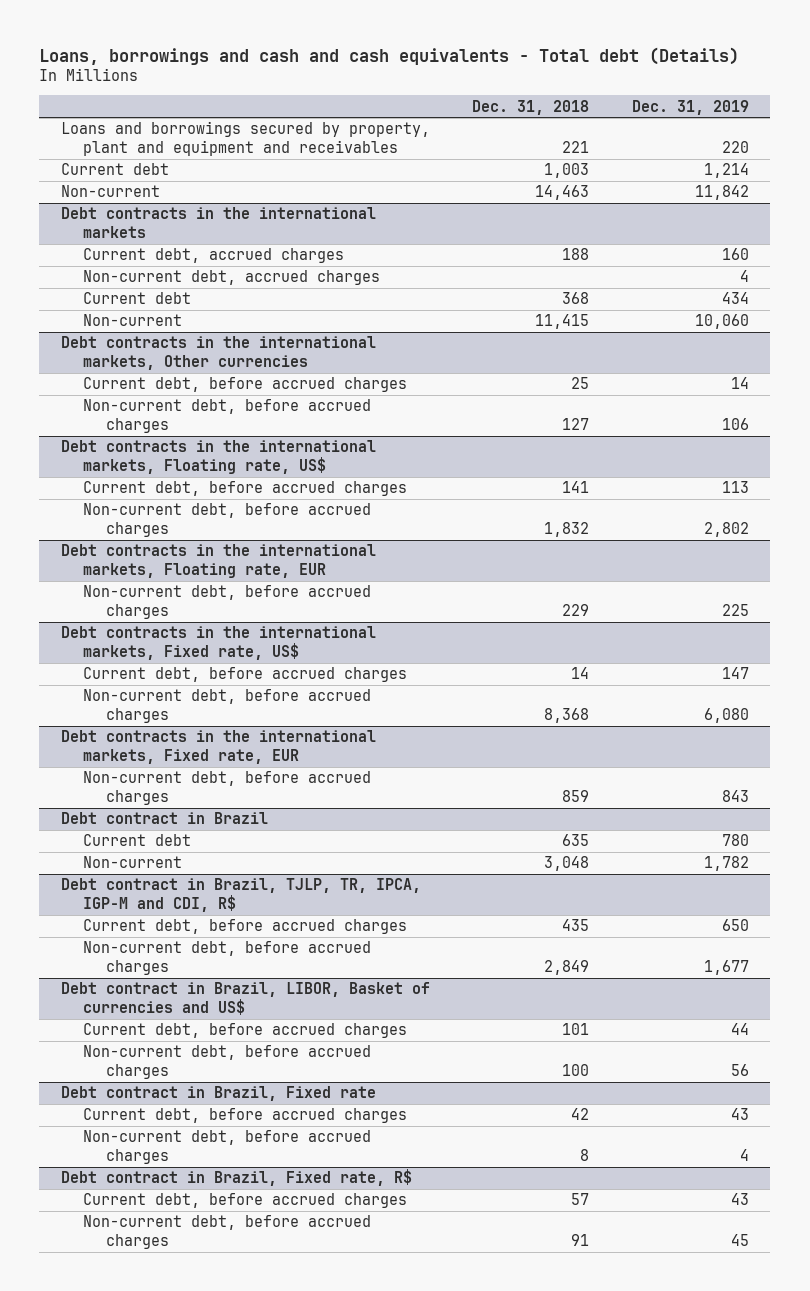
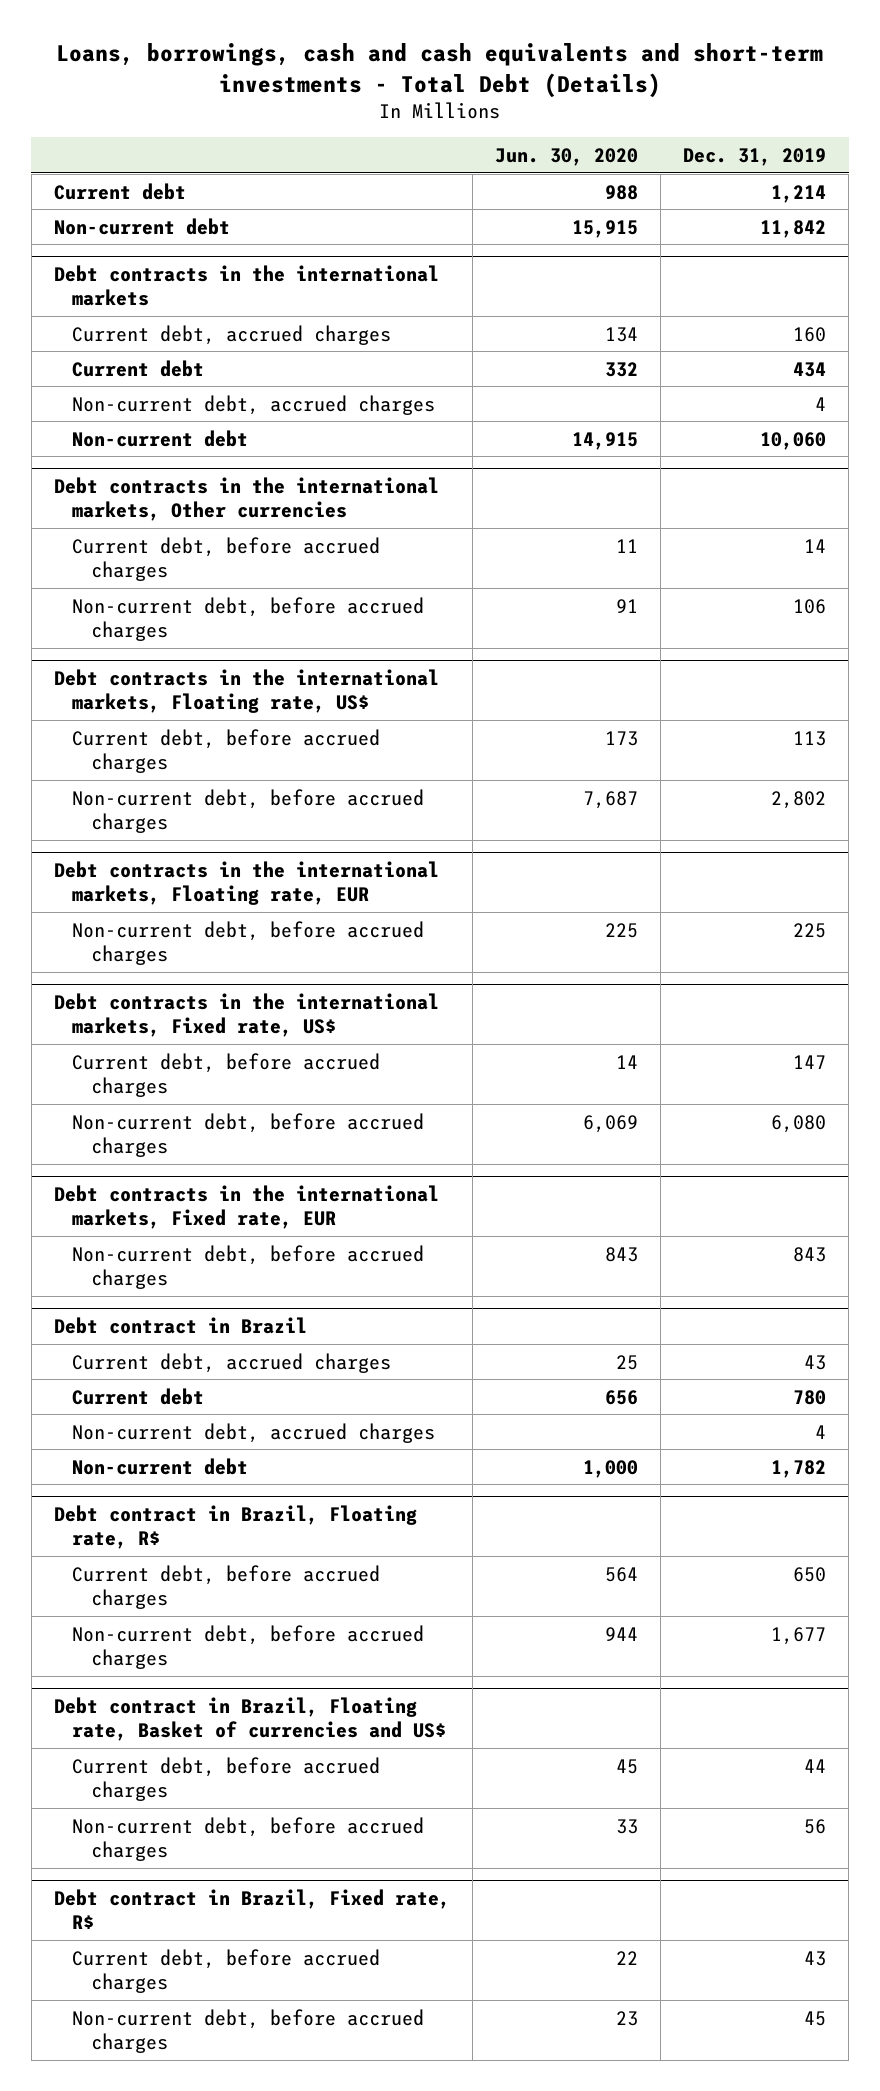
- Loans, borrowings and cash and cash equivalents - Total debt (Details)
+ Loans, borrowings, cash and cash equivalents and short-term investments - Total Debt (Details)
- | Dec. 31, 2018 | Dec. 31, 2019
+ | Jun. 30, 2020 | Dec. 31, 2019
- Loans and borrowings secured by property, plant and equipment and receivables | 221 | 220
- Non-current | 14,463 | 11,842
+ Non-current debt | 15,915 | 11,842
@ Debt contracts in the international markets
- Non-current | 11,415 | 10,060
moved down: Non-current debt, accrued charges | | 4
+ Non-current debt | 14,915 | 10,060
@ Debt contract in Brazil
+ Current debt, accrued charges | 25 | 43
- Non-current | 3,048 | 1,782
- Debt contract in Brazil, TJLP, TR, IPCA, IGP-M and CDI, R$
@ Debt contract in Brazil
+ Non-current debt, accrued charges | | 4
+ Non-current debt | 1,000 | 1,782
+ Debt contract in Brazil, Floating rate, R$
- Debt contract in Brazil, LIBOR, Basket of currencies and US$
+ Debt contract in Brazil, Floating rate, Basket of currencies and US$
- Debt contract in Brazil, Fixed rate
- Current debt, before accrued charges | 42 | 43
- Non-current debt, before accrued charges | 8 | 4

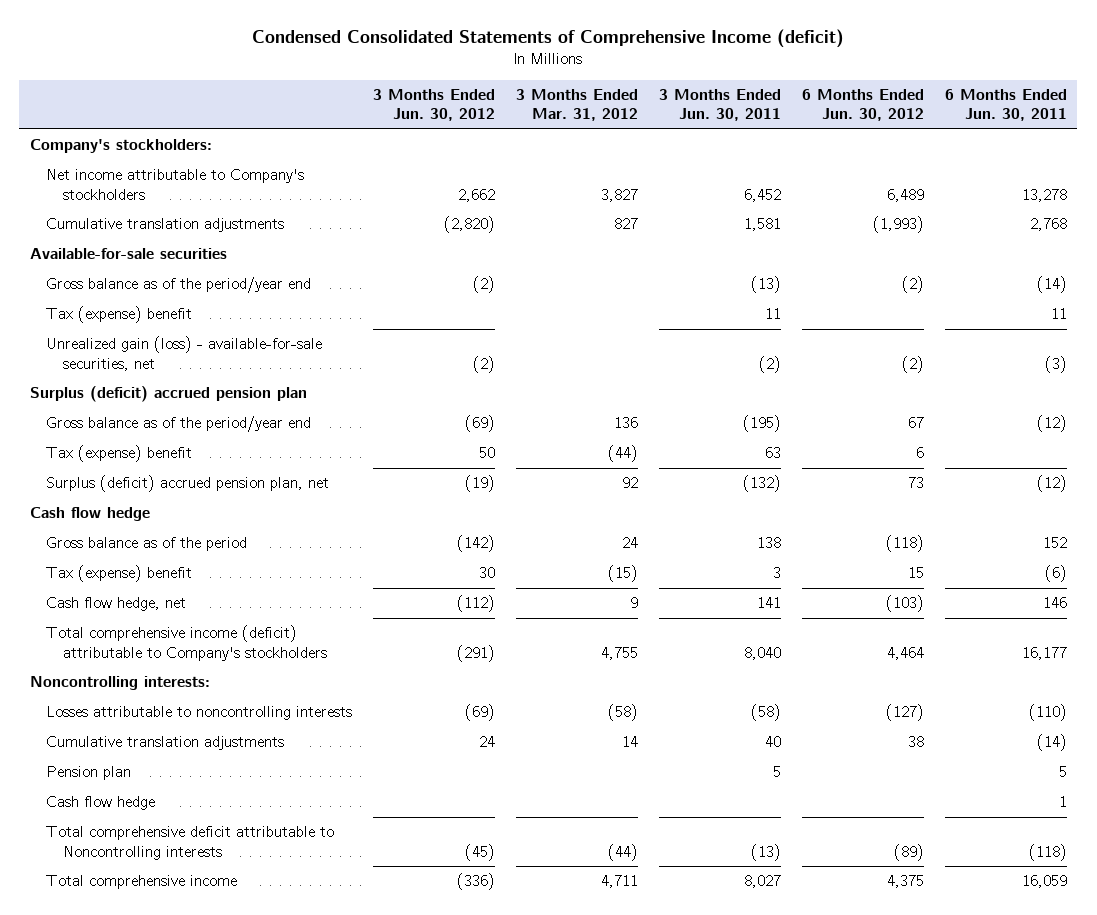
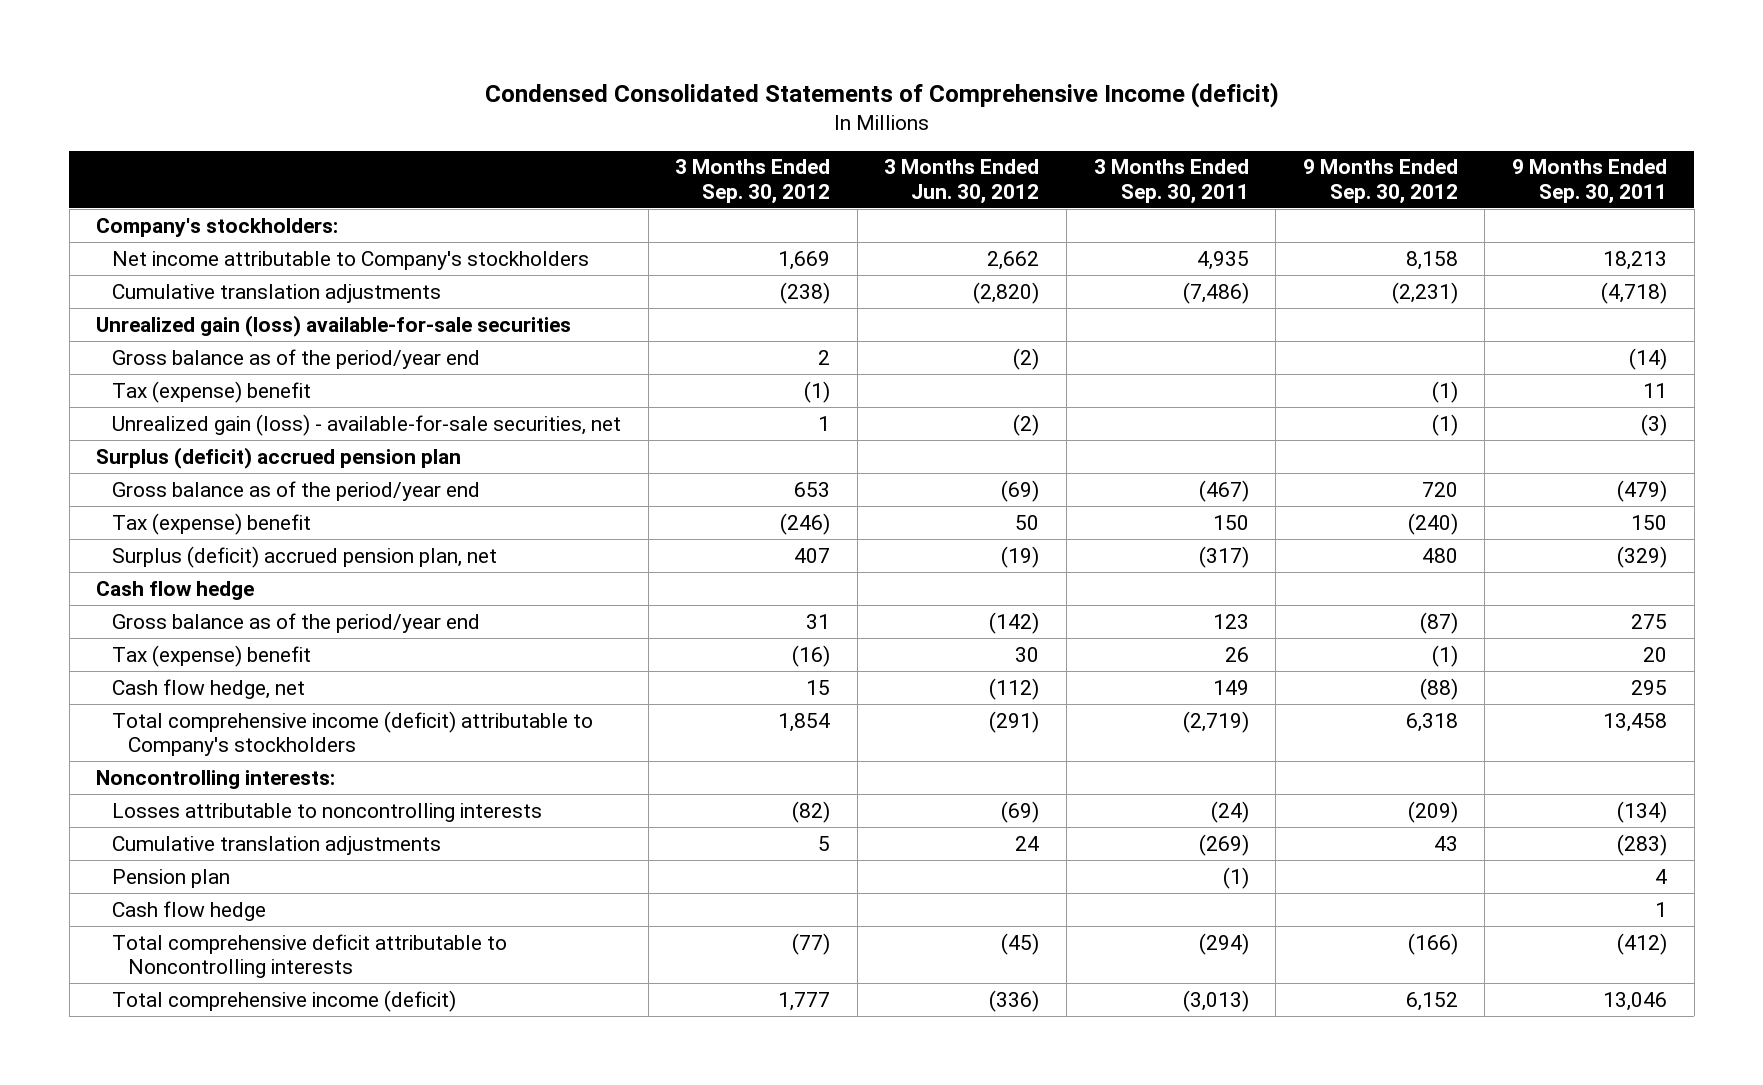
- | 3 Months Ended Jun. 30, 2012 | 3 Months Ended Mar. 31, 2012 | 3 Months Ended Jun. 30, 2011 | 6 Months Ended Jun. 30, 2012 | 6 Months Ended Jun. 30, 2011
+ | 3 Months Ended Sep. 30, 2012 | 3 Months Ended Jun. 30, 2012 | 3 Months Ended Sep. 30, 2011 | 9 Months Ended Sep. 30, 2012 | 9 Months Ended Sep. 30, 2011
- Available-for-sale securities
+ Unrealized gain (loss) available-for-sale securities
- Gross balance as of the period | (142) | 24 | 138 | (118) | 152
+ Gross balance as of the period/year end | 31 | (142) | 123 | (87) | 275
- Total comprehensive income | (336) | 4,711 | 8,027 | 4,375 | 16,059
+ Total comprehensive income (deficit) | 1,777 | (336) | (3,013) | 6,152 | 13,046

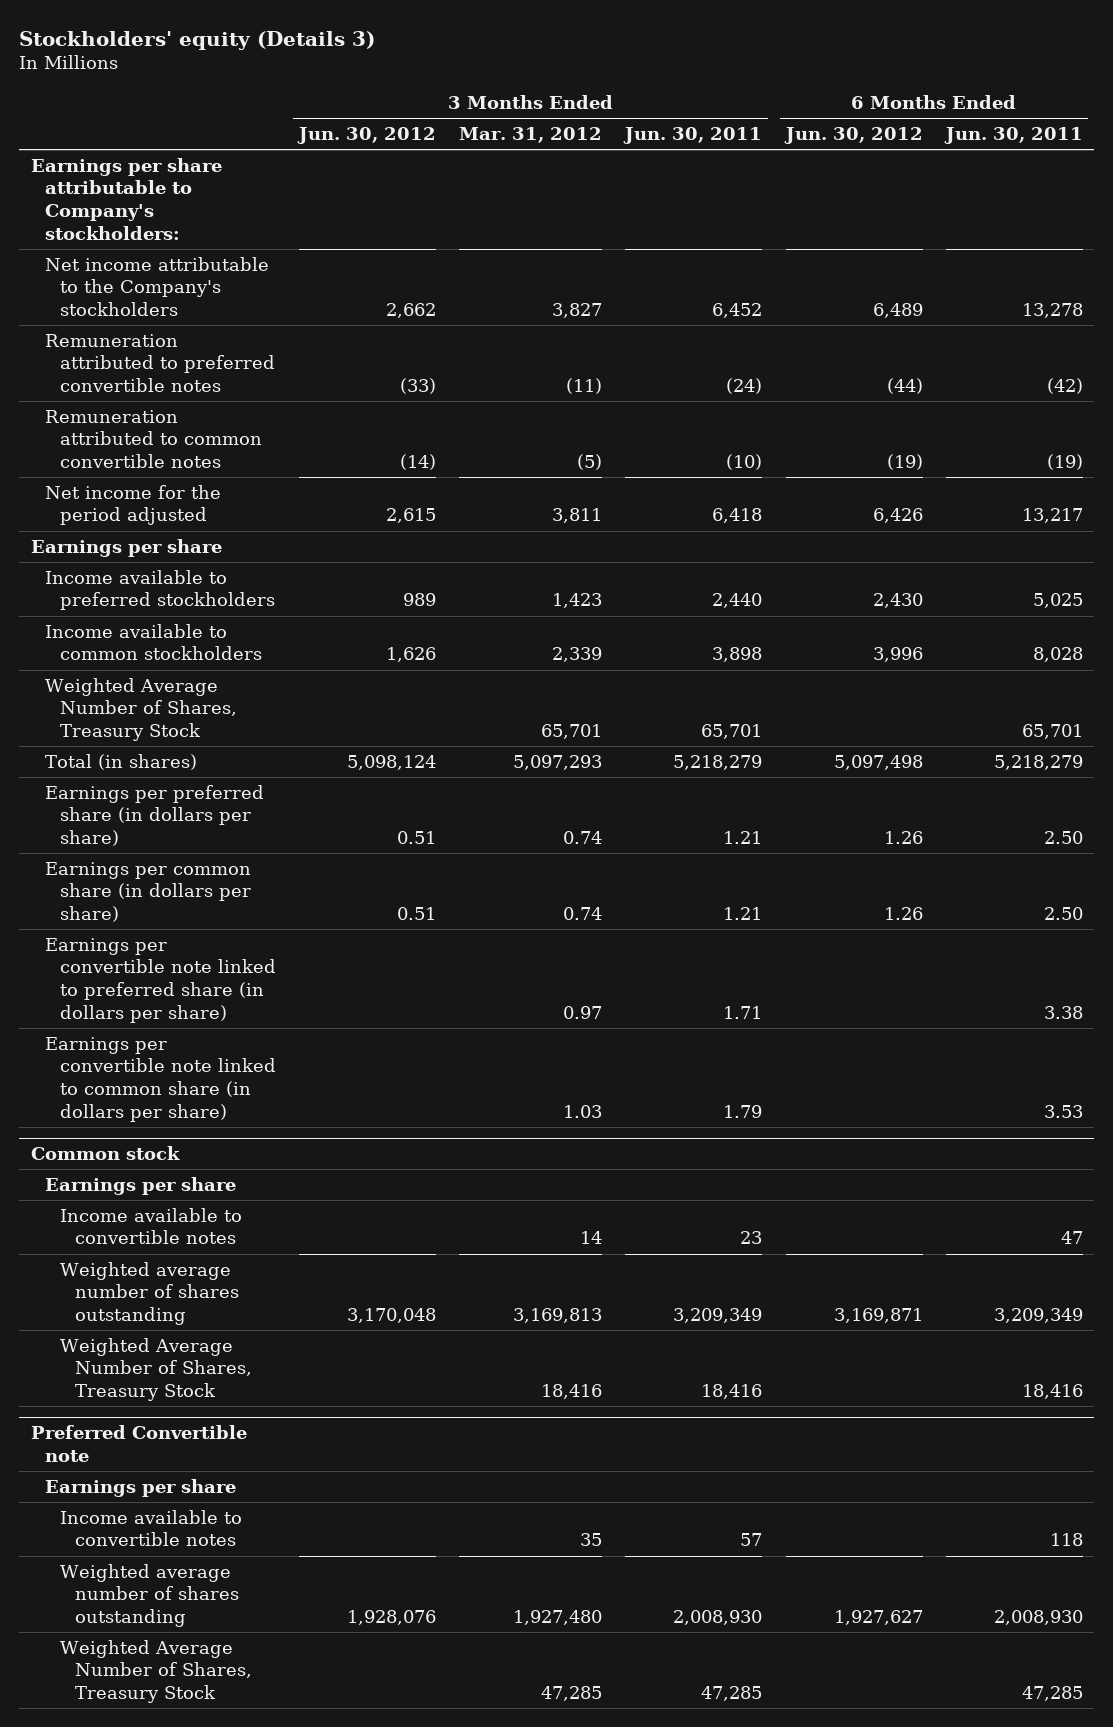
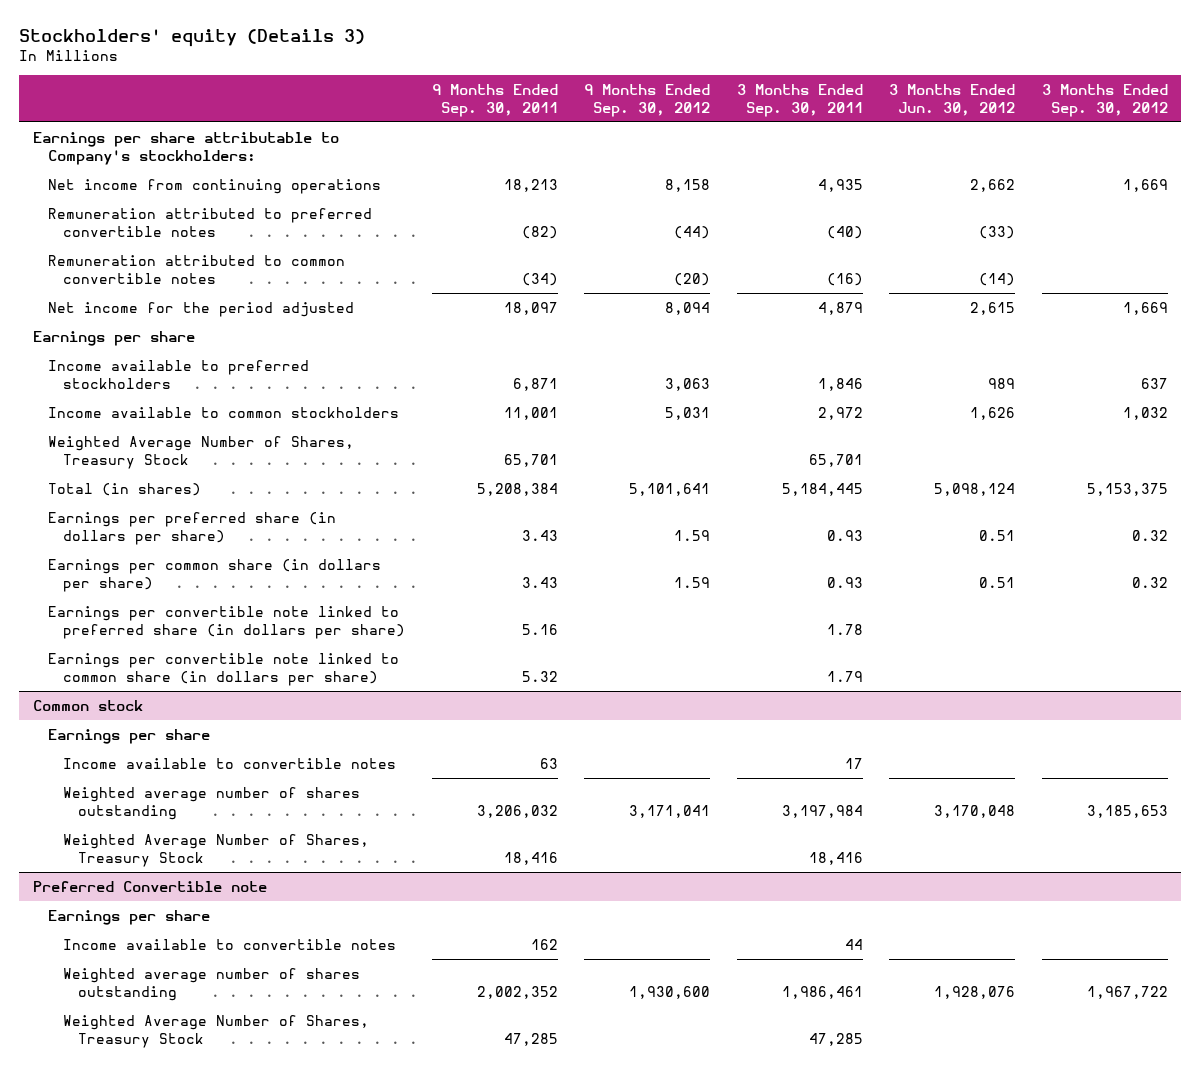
- | 3 Months Ended Jun. 30, 2012 | 3 Months Ended Mar. 31, 2012 | 3 Months Ended Jun. 30, 2011 | 6 Months Ended Jun. 30, 2012 | 6 Months Ended Jun. 30, 2011
+ | 9 Months Ended Sep. 30, 2011 | 9 Months Ended Sep. 30, 2012 | 3 Months Ended Sep. 30, 2011 | 3 Months Ended Jun. 30, 2012 | 3 Months Ended Sep. 30, 2012
- Net income attributable to the Company's stockholders | 2,662 | 3,827 | 6,452 | 6,489 | 13,278
+ Net income from continuing operations | 18,213 | 8,158 | 4,935 | 2,662 | 1,669

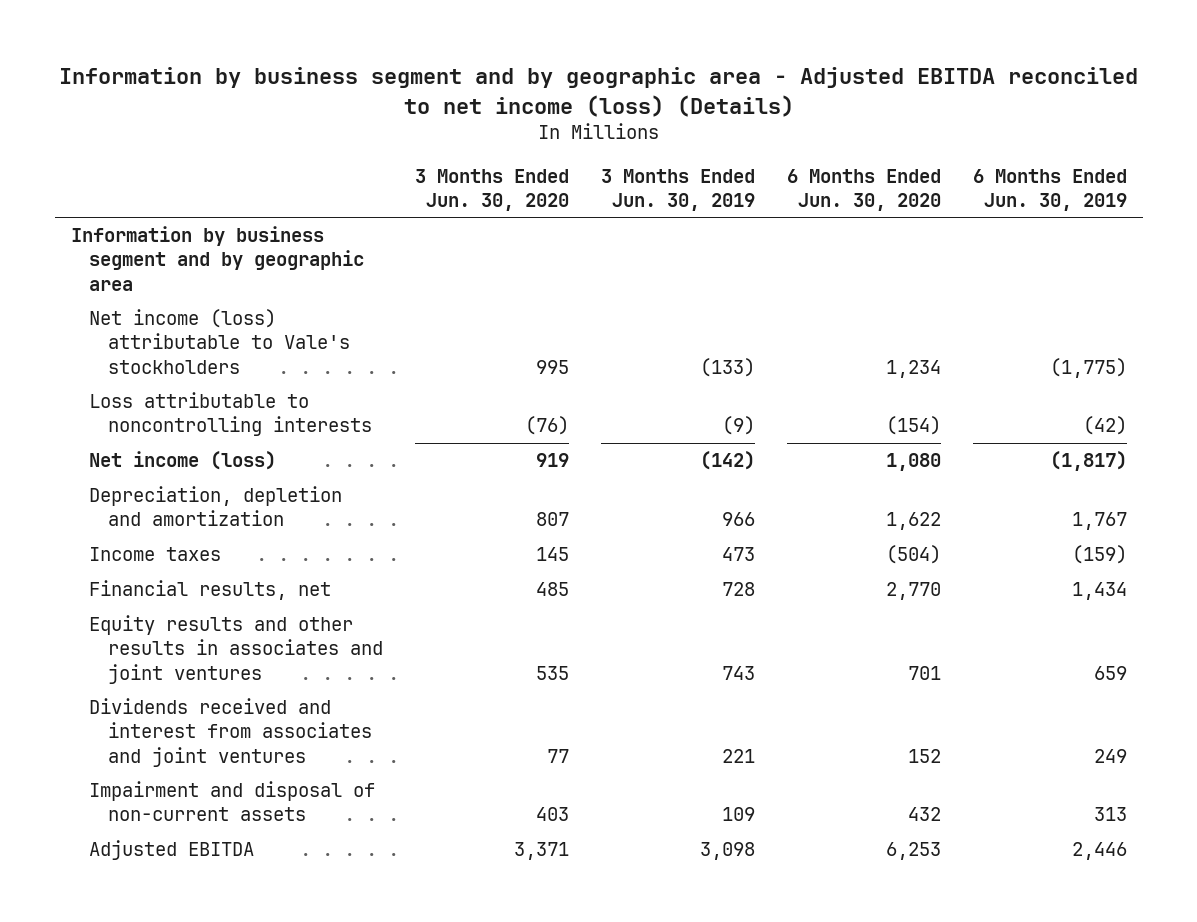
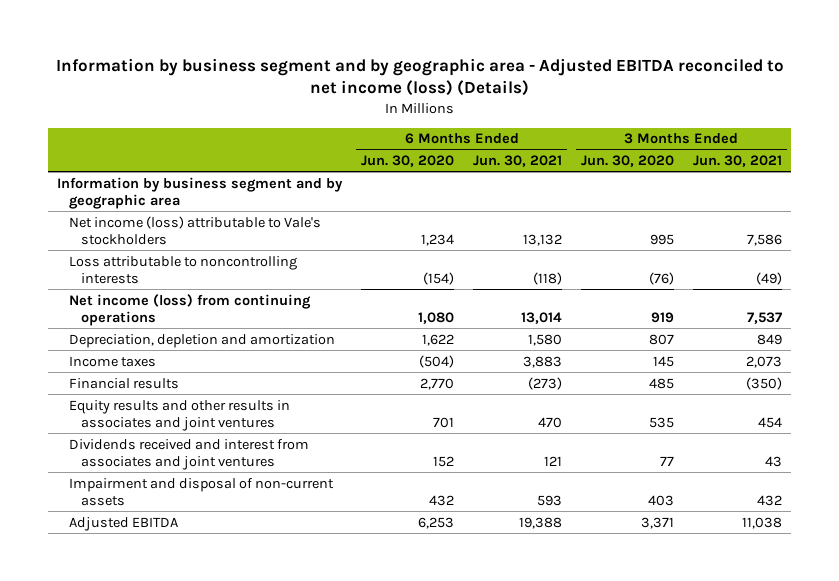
- | 3 Months Ended Jun. 30, 2020 | 3 Months Ended Jun. 30, 2019 | 6 Months Ended Jun. 30, 2020 | 6 Months Ended Jun. 30, 2019
+ | 6 Months Ended Jun. 30, 2020 | 6 Months Ended Jun. 30, 2021 | 3 Months Ended Jun. 30, 2020 | 3 Months Ended Jun. 30, 2021
- Net income (loss) | 919 | (142) | 1,080 | (1,817)
+ Net income (loss) from continuing operations | 1,080 | 13,014 | 919 | 7,537
- Financial results, net | 485 | 728 | 2,770 | 1,434
+ Financial results | 2,770 | (273) | 485 | (350)

